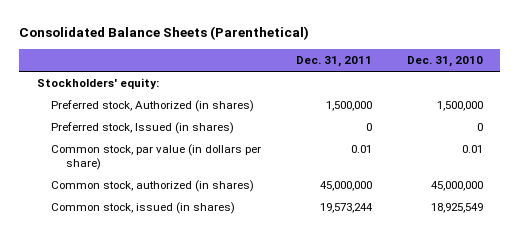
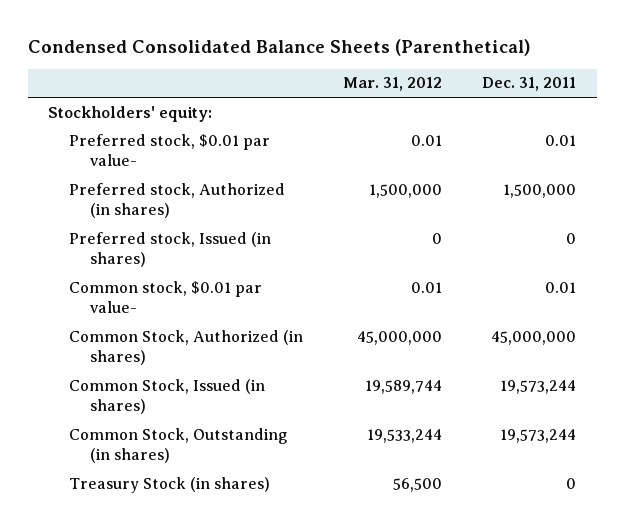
- Consolidated Balance Sheets (Parenthetical)
+ Condensed Consolidated Balance Sheets (Parenthetical)
- | Dec. 31, 2011 | Dec. 31, 2010
+ | Mar. 31, 2012 | Dec. 31, 2011
+ Preferred stock, $0.01 par value- | 0.01 | 0.01
- Common stock, par value (in dollars per share) | 0.01 | 0.01
- Common stock, authorized (in shares) | 45,000,000 | 45,000,000
- Common stock, issued (in shares) | 19,573,244 | 18,925,549
+ Common stock, $0.01 par value- | 0.01 | 0.01
+ Common Stock, Authorized (in shares) | 45,000,000 | 45,000,000
+ Common Stock, Issued (in shares) | 19,589,744 | 19,573,244
+ Common Stock, Outstanding (in shares) | 19,533,244 | 19,573,244
+ Treasury Stock (in shares) | 56,500 | 0

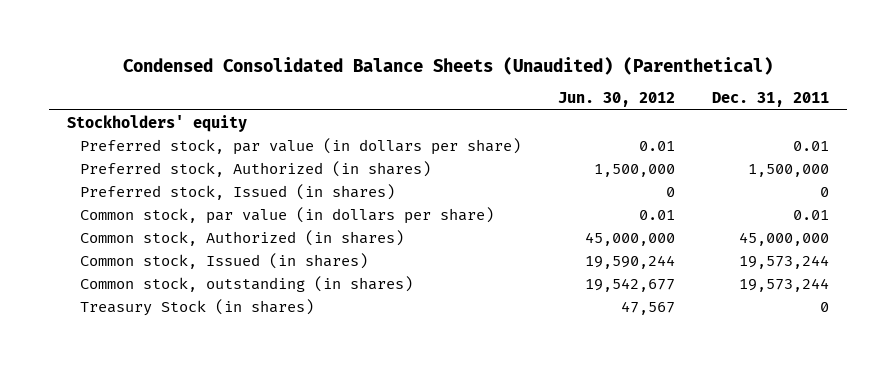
- Condensed Consolidated Balance Sheets (Parenthetical)
+ Condensed Consolidated Balance Sheets (Unaudited) (Parenthetical)
- | Mar. 31, 2012 | Dec. 31, 2011
+ | Jun. 30, 2012 | Dec. 31, 2011
- Stockholders' equity:
- Preferred stock, $0.01 par value- | 0.01 | 0.01
+ Stockholders' equity
+ Preferred stock, par value (in dollars per share) | 0.01 | 0.01
- Common stock, $0.01 par value- | 0.01 | 0.01
- Common Stock, Authorized (in shares) | 45,000,000 | 45,000,000
- Common Stock, Issued (in shares) | 19,589,744 | 19,573,244
- Common Stock, Outstanding (in shares) | 19,533,244 | 19,573,244
+ Common stock, par value (in dollars per share) | 0.01 | 0.01
+ Common stock, Authorized (in shares) | 45,000,000 | 45,000,000
+ Common stock, Issued (in shares) | 19,590,244 | 19,573,244
+ Common stock, outstanding (in shares) | 19,542,677 | 19,573,244

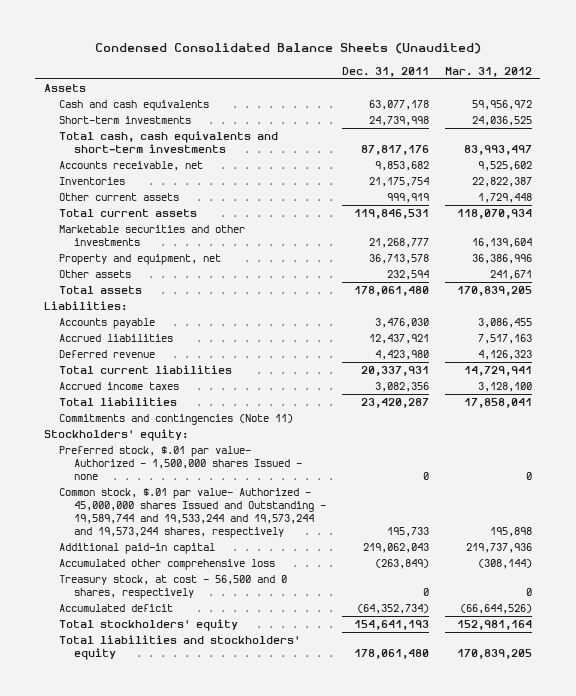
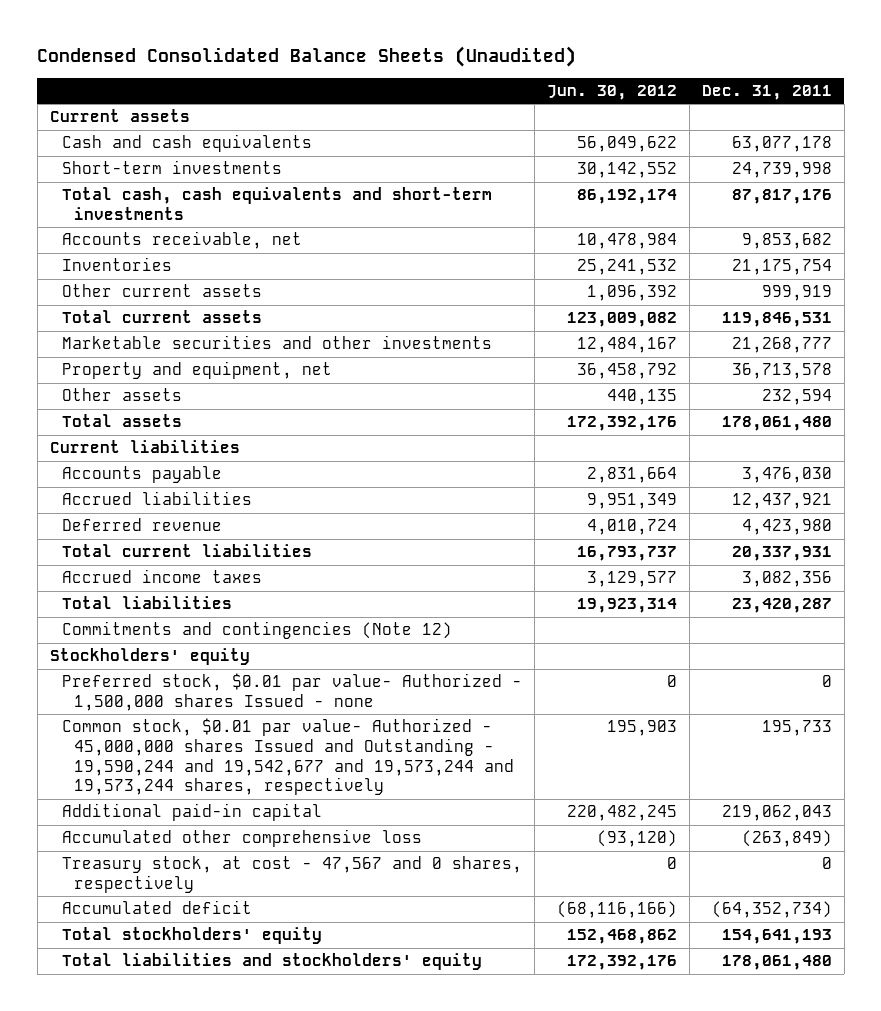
- | Dec. 31, 2011 | Mar. 31, 2012
+ | Jun. 30, 2012 | Dec. 31, 2011
- Assets
+ Current assets
- Liabilities:
+ Current liabilities
- Commitments and contingencies (Note 11)
- Stockholders' equity:
- Preferred stock, $.01 par value- Authorized - 1,500,000 shares Issued - none | 0 | 0
- Common stock, $.01 par value- Authorized - 45,000,000 shares Issued and Outstanding - 19,589,744 and 19,533,244 and 19,573,244 and 19,573,244 shares, respectively | 195,733 | 195,898
+ Commitments and contingencies (Note 12)
+ Stockholders' equity
+ Preferred stock, $0.01 par value- Authorized - 1,500,000 shares Issued - none | 0 | 0
+ Common stock, $0.01 par value- Authorized - 45,000,000 shares Issued and Outstanding - 19,590,244 and 19,542,677 and 19,573,244 and 19,573,244 shares, respectively | 195,903 | 195,733
- Treasury stock, at cost - 56,500 and 0 shares, respectively | 0 | 0
+ Treasury stock, at cost - 47,567 and 0 shares, respectively | 0 | 0

